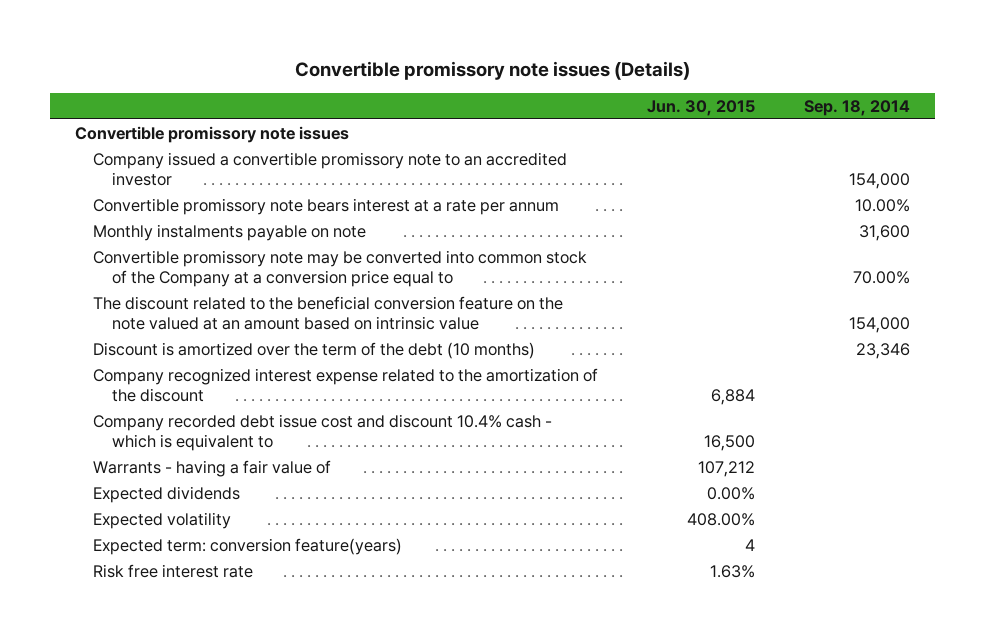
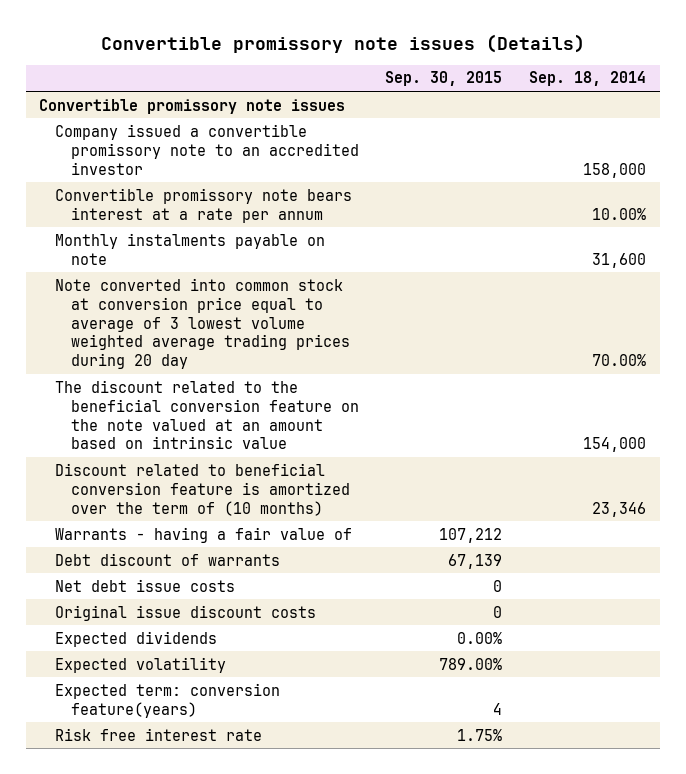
- | Jun. 30, 2015 | Sep. 18, 2014
+ | Sep. 30, 2015 | Sep. 18, 2014
- Company issued a convertible promissory note to an accredited investor | | 154,000
+ Company issued a convertible promissory note to an accredited investor | | 158,000
- Convertible promissory note may be converted into common stock of the Company at a conversion price equal to | | 70.00%
+ Note converted into common stock at conversion price equal to average of 3 lowest volume weighted average trading prices during 20 day | | 70.00%
- Discount is amortized over the term of the debt (10 months) | | 23,346
- Company recognized interest expense related to the amortization of the discount | 6,884 |
- Company recorded debt issue cost and discount 10.4% cash - which is equivalent to | 16,500 |
+ Discount related to beneficial conversion feature is amortized over the term of (10 months) | | 23,346
+ Debt discount of warrants | 67,139 |
+ Net debt issue costs | 0 |
+ Original issue discount costs | 0 |

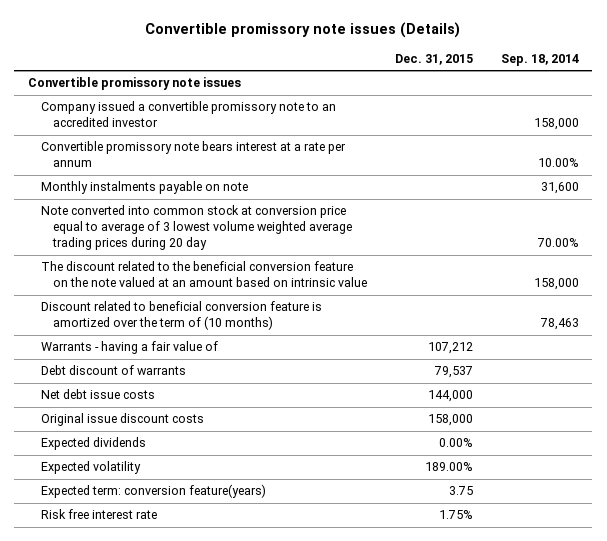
- | Sep. 30, 2015 | Sep. 18, 2014
+ | Dec. 31, 2015 | Sep. 18, 2014
- The discount related to the beneficial conversion feature on the note valued at an amount based on intrinsic value | | 154,000
- Discount related to beneficial conversion feature is amortized over the term of (10 months) | | 23,346
+ The discount related to the beneficial conversion feature on the note valued at an amount based on intrinsic value | | 158,000
+ Discount related to beneficial conversion feature is amortized over the term of (10 months) | | 78,463

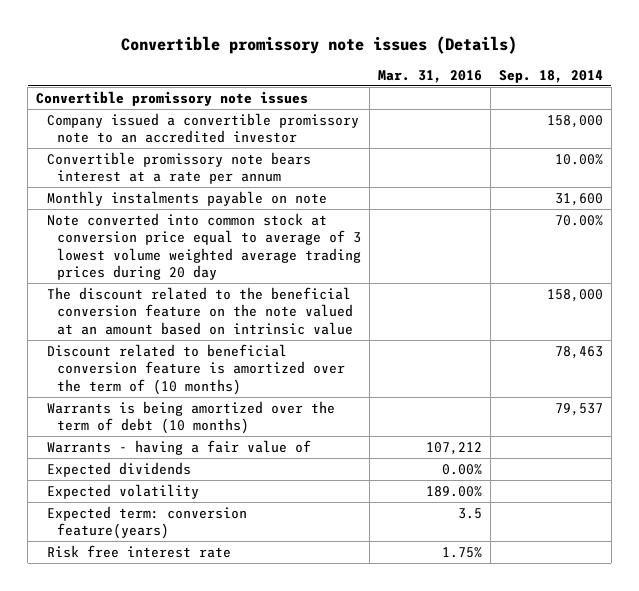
- | Dec. 31, 2015 | Sep. 18, 2014
+ | Mar. 31, 2016 | Sep. 18, 2014
+ Warrants is being amortized over the term of debt (10 months) | | 79,537
- Debt discount of warrants | 79,537 |
- Net debt issue costs | 144,000 |
- Original issue discount costs | 158,000 |

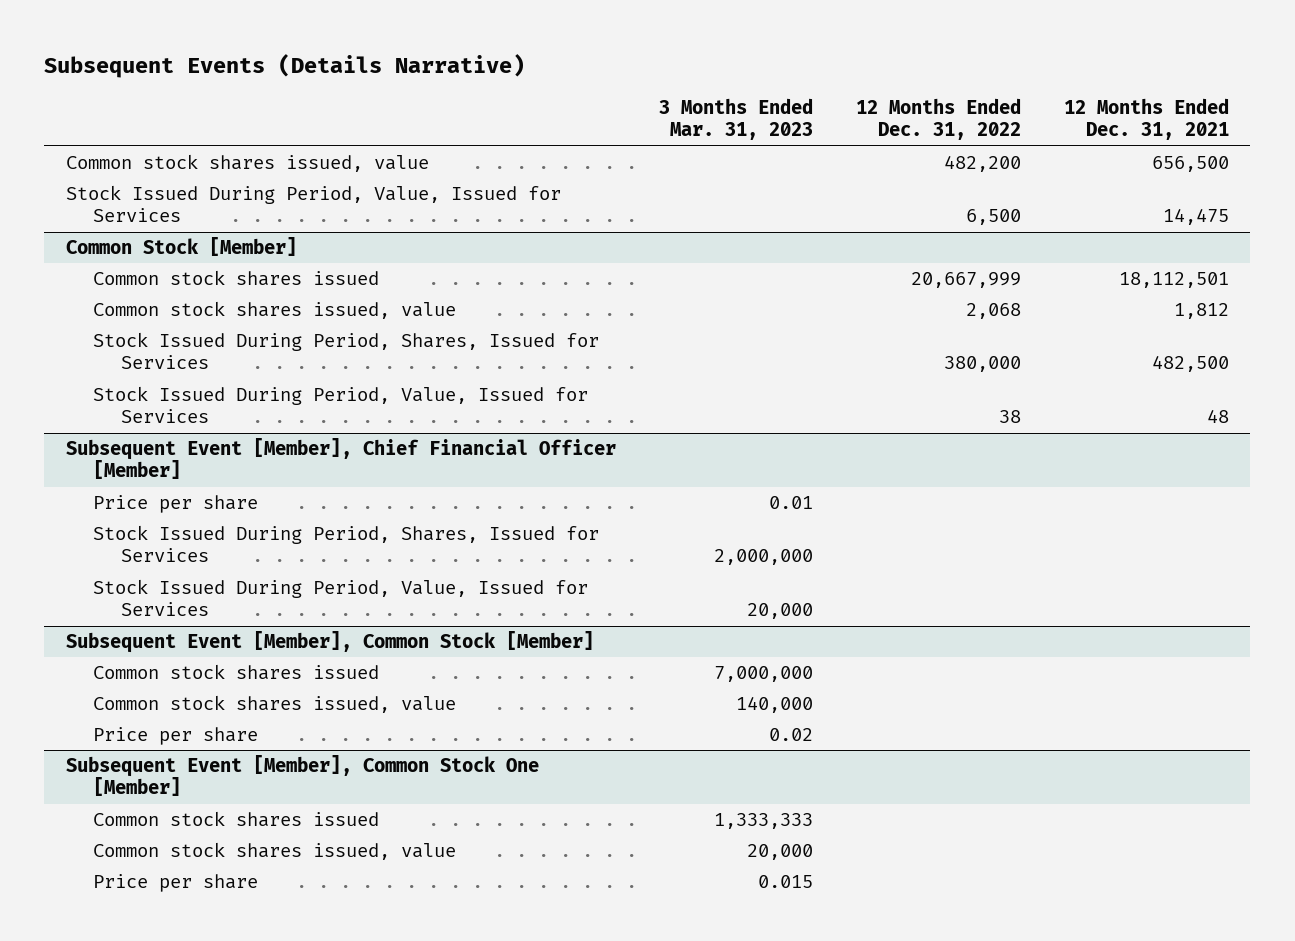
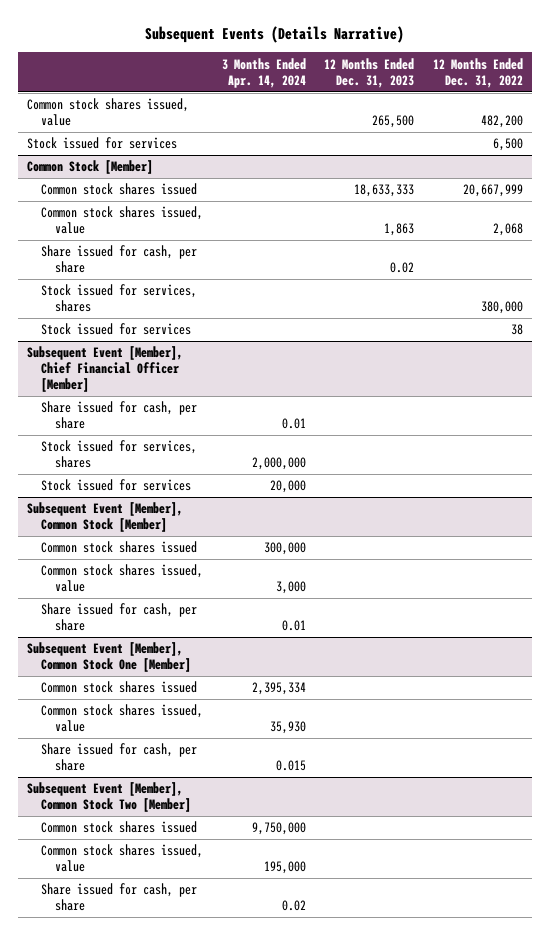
- | 3 Months Ended Mar. 31, 2023 | 12 Months Ended Dec. 31, 2022 | 12 Months Ended Dec. 31, 2021
+ | 3 Months Ended Apr. 14, 2024 | 12 Months Ended Dec. 31, 2023 | 12 Months Ended Dec. 31, 2022
- Stock Issued During Period, Value, Issued for Services | | 6,500 | 14,475
+ Stock issued for services | | | 6,500
@ Common Stock [Member]
- Stock Issued During Period, Shares, Issued for Services | | 380,000 | 482,500
- Stock Issued During Period, Value, Issued for Services | | 38 | 48
+ Share issued for cash, per share | | 0.02 |
+ Stock issued for services, shares | | | 380,000
+ Stock issued for services | | | 38
@ Subsequent Event [Member], Chief Financial Officer [Member]
- Price per share | 0.01 | |
- Stock Issued During Period, Shares, Issued for Services | 2,000,000 | |
- Stock Issued During Period, Value, Issued for Services | 20,000 | |
+ Share issued for cash, per share | 0.01 | |
+ Stock issued for services, shares | 2,000,000 | |
+ Stock issued for services | 20,000 | |
@ Subsequent Event [Member], Common Stock [Member]
- Price per share | 0.02 | |
+ Share issued for cash, per share | 0.01 | |
@ Subsequent Event [Member], Common Stock One [Member]
- Price per share | 0.015 | |
+ Share issued for cash, per share | 0.015 | |
+ Subsequent Event [Member], Common Stock Two [Member]
+ Common stock shares issued | 9,750,000 | |
+ Common stock shares issued, value | 195,000 | |
+ Share issued for cash, per share | 0.02 | |

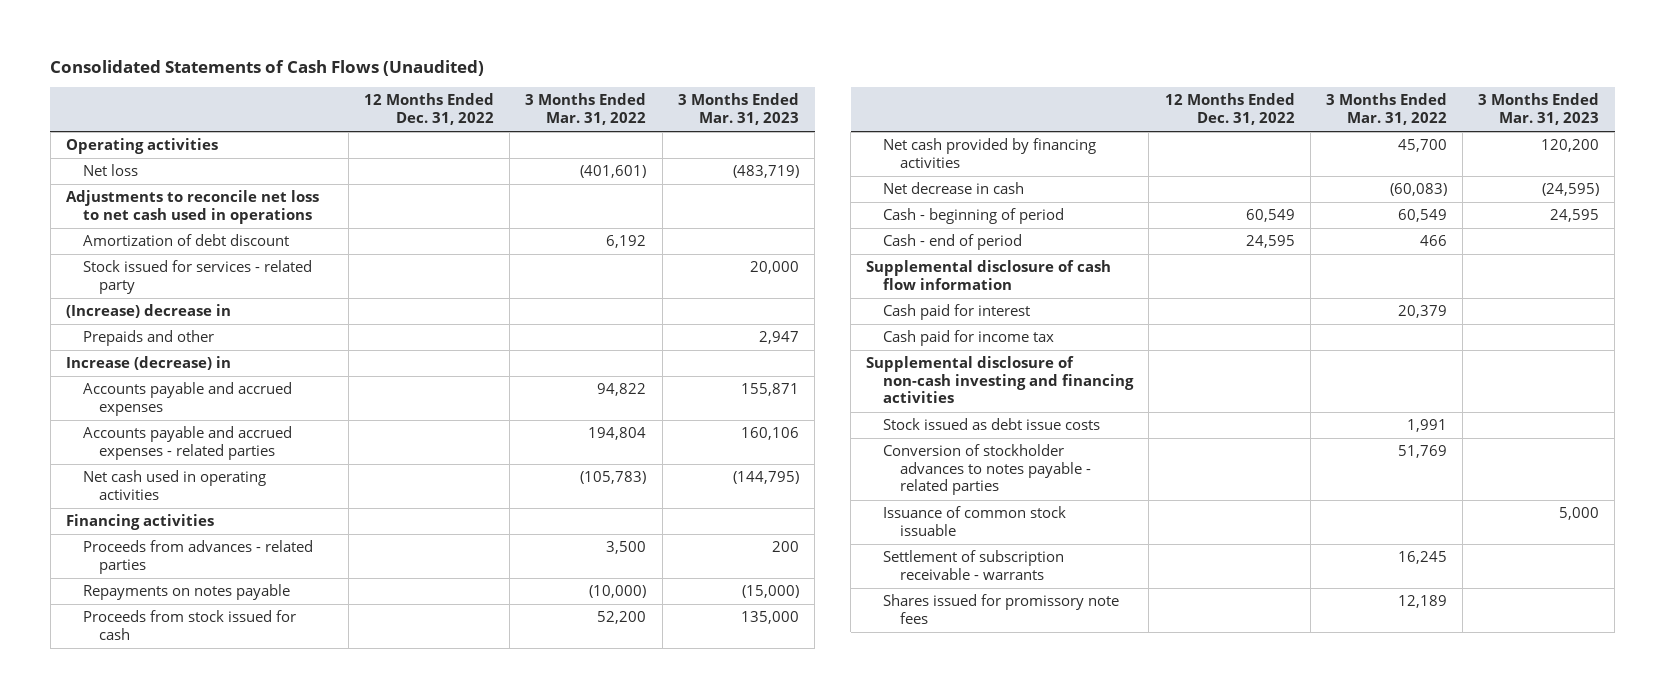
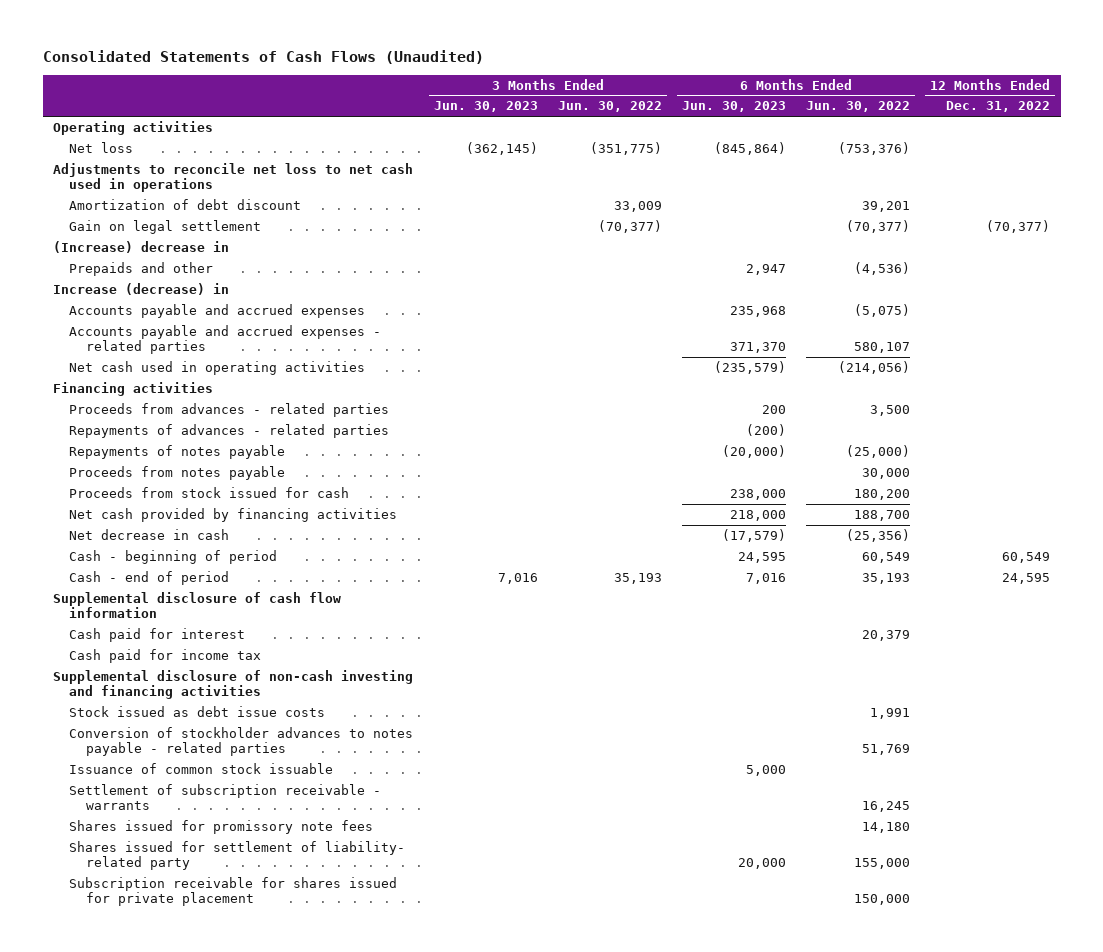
- | 12 Months Ended Dec. 31, 2022 | 3 Months Ended Mar. 31, 2022 | 3 Months Ended Mar. 31, 2023
+ | 3 Months Ended Jun. 30, 2023 | 3 Months Ended Jun. 30, 2022 | 6 Months Ended Jun. 30, 2023 | 6 Months Ended Jun. 30, 2022 | 12 Months Ended Dec. 31, 2022
- Stock issued for services - related party | | | 20,000
+ Gain on legal settlement | | (70,377) | | (70,377) | (70,377)
- Repayments on notes payable | | (10,000) | (15,000)
+ Repayments of advances - related parties | | | (200) | |
+ Repayments of notes payable | | | (20,000) | (25,000) |
+ Proceeds from notes payable | | | | 30,000 |
+ Shares issued for settlement of liability- related party | | | 20,000 | 155,000 |
+ Subscription receivable for shares issued for private placement | | | | 150,000 |

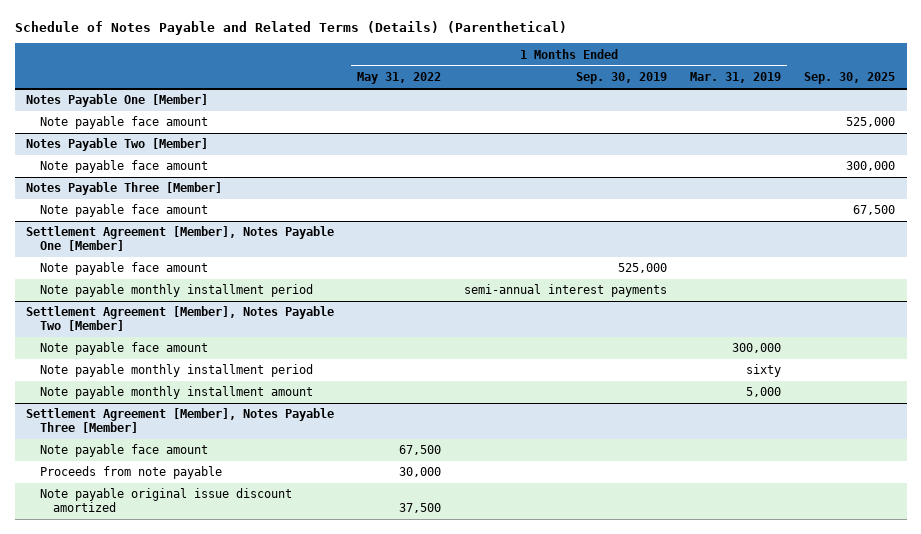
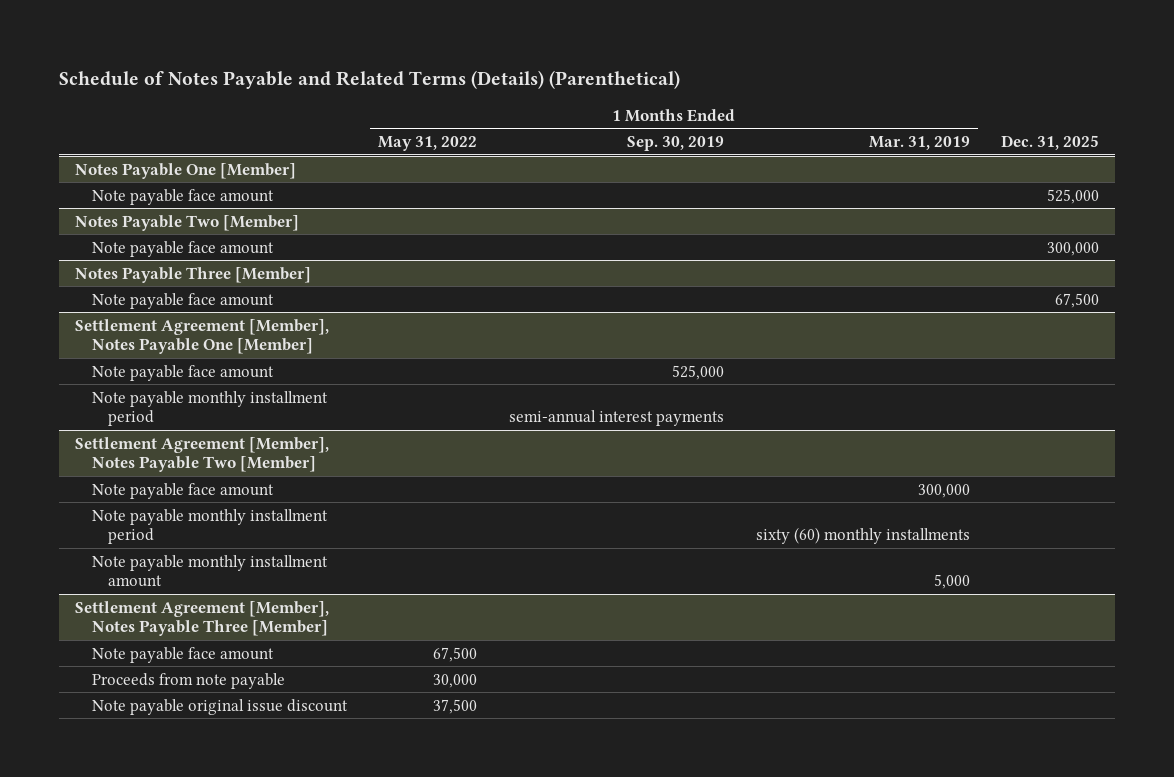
- | 1 Months Ended May 31, 2022 | 1 Months Ended Sep. 30, 2019 | 1 Months Ended Mar. 31, 2019 | Sep. 30, 2025
+ | 1 Months Ended May 31, 2022 | 1 Months Ended Sep. 30, 2019 | 1 Months Ended Mar. 31, 2019 | Dec. 31, 2025
@ Settlement Agreement [Member], Notes Payable Two [Member]
- Note payable monthly installment period | | | sixty |
+ Note payable monthly installment period | | | sixty (60) monthly installments |
@ Settlement Agreement [Member], Notes Payable Three [Member]
- Note payable original issue discount amortized | 37,500 | | |
+ Note payable original issue discount | 37,500 | | |

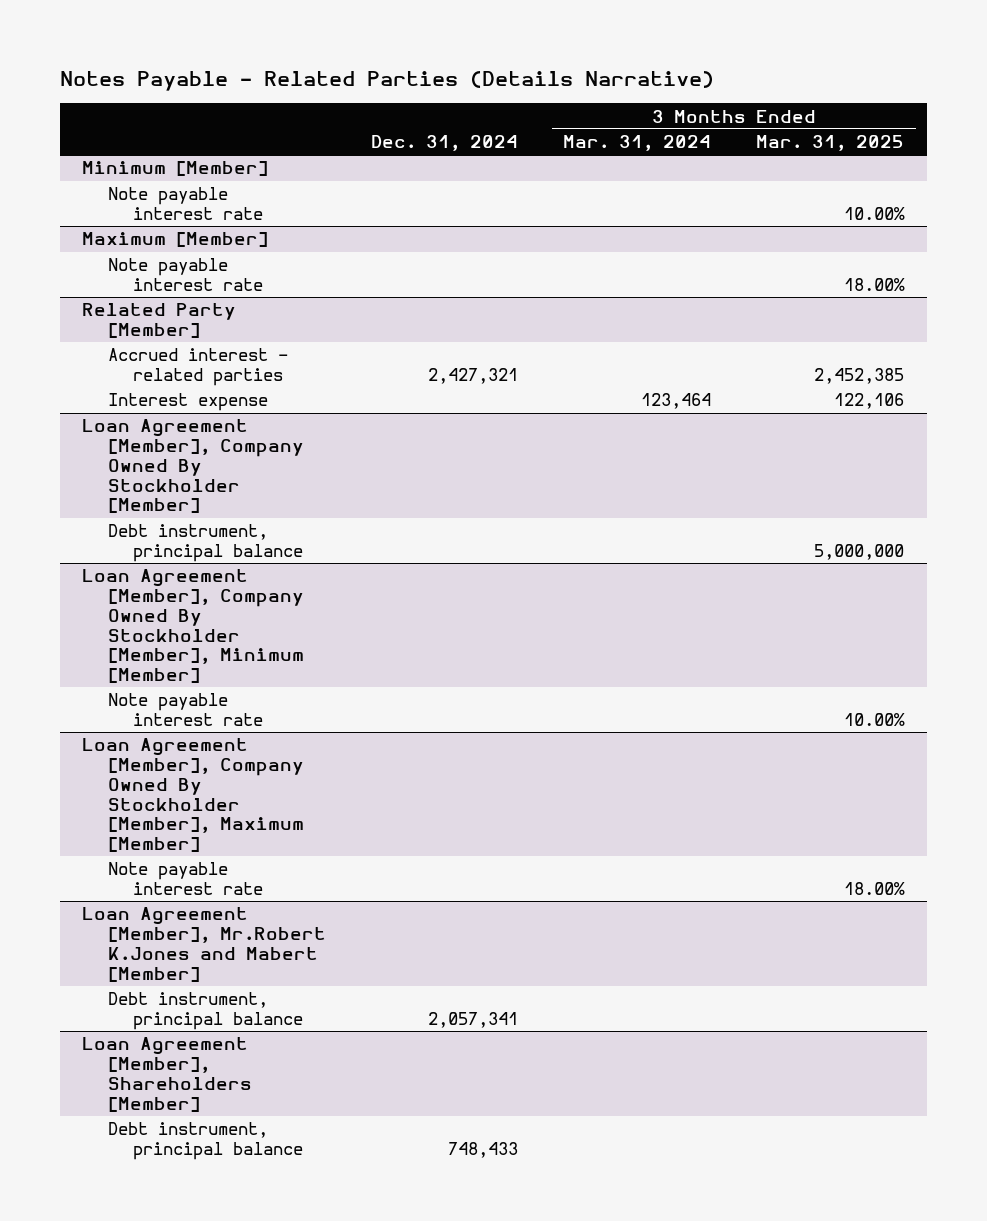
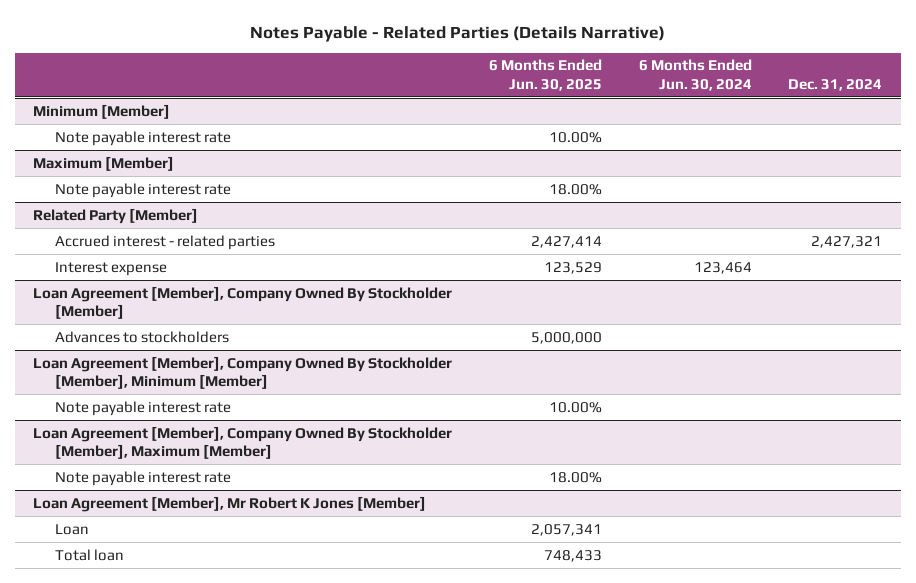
- | Dec. 31, 2024 | 3 Months Ended Mar. 31, 2024 | 3 Months Ended Mar. 31, 2025
+ | 6 Months Ended Jun. 30, 2025 | 6 Months Ended Jun. 30, 2024 | Dec. 31, 2024
@ Loan Agreement [Member], Company Owned By Stockholder [Member]
- Debt instrument, principal balance | | | 5,000,000
+ Advances to stockholders | 5,000,000 | |
- Loan Agreement [Member], Mr.Robert K.Jones and Mabert [Member]
- Debt instrument, principal balance | 2,057,341 | |
- Loan Agreement [Member], Shareholders [Member]
- Debt instrument, principal balance | 748,433 | |
+ Loan Agreement [Member], Mr Robert K Jones [Member]
+ Loan | 2,057,341 | |
+ Total loan | 748,433 | |

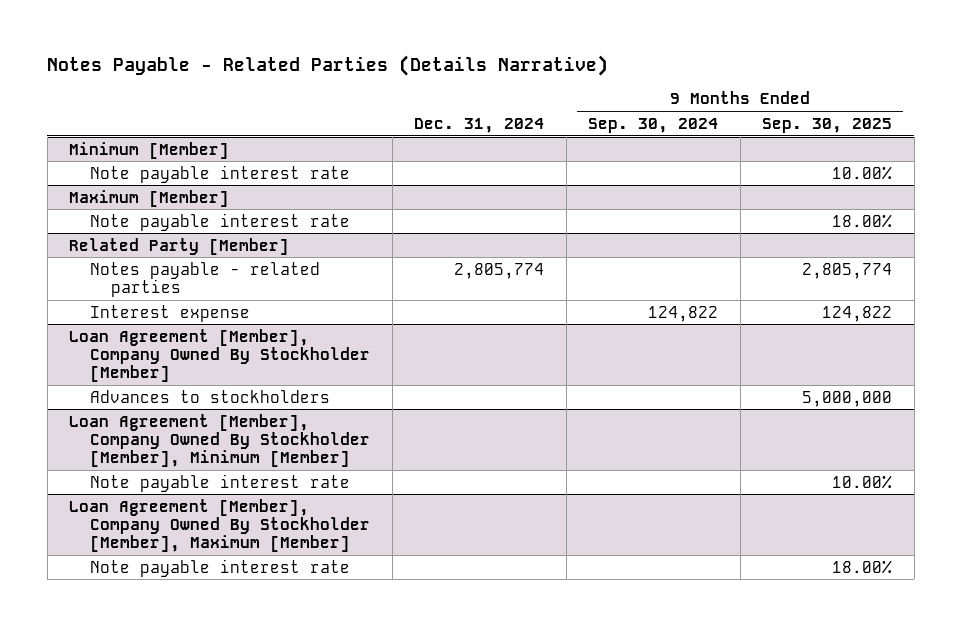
- | 6 Months Ended Jun. 30, 2025 | 6 Months Ended Jun. 30, 2024 | Dec. 31, 2024
+ | Dec. 31, 2024 | 9 Months Ended Sep. 30, 2024 | 9 Months Ended Sep. 30, 2025
@ Related Party [Member]
- Accrued interest - related parties | 2,427,414 | | 2,427,321
+ Notes payable - related parties | 2,805,774 | | 2,805,774
- Loan Agreement [Member], Mr Robert K Jones [Member]
- Loan | 2,057,341 | |
- Total loan | 748,433 | |

